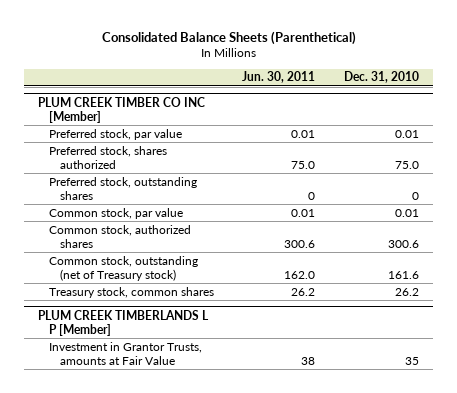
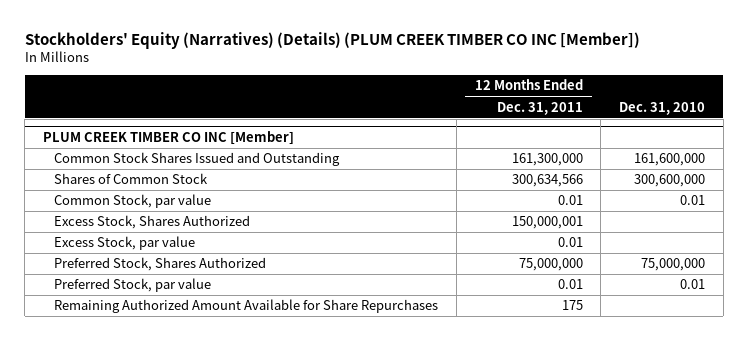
- Consolidated Balance Sheets (Parenthetical)
+ Stockholders' Equity (Narratives) (Details) (PLUM CREEK TIMBER CO INC [Member])
- | Jun. 30, 2011 | Dec. 31, 2010
+ | 12 Months Ended Dec. 31, 2011 | Dec. 31, 2010
@ PLUM CREEK TIMBER CO INC [Member]
- Preferred stock, par value | 0.01 | 0.01
- Preferred stock, shares authorized | 75.0 | 75.0
- Preferred stock, outstanding shares | 0 | 0
- Common stock, par value | 0.01 | 0.01
- Common stock, authorized shares | 300.6 | 300.6
- Common stock, outstanding (net of Treasury stock) | 162.0 | 161.6
- Treasury stock, common shares | 26.2 | 26.2
- PLUM CREEK TIMBERLANDS L P [Member]
- Investment in Grantor Trusts, amounts at Fair Value | 38 | 35
@ PLUM CREEK TIMBER CO INC [Member]
+ Common Stock Shares Issued and Outstanding | 161,300,000 | 161,600,000
+ Shares of Common Stock | 300,634,566 | 300,600,000
+ Common Stock, par value | 0.01 | 0.01
+ Excess Stock, Shares Authorized | 150,000,001 |
+ Excess Stock, par value | 0.01 |
+ Preferred Stock, Shares Authorized | 75,000,000 | 75,000,000
+ Preferred Stock, par value | 0.01 | 0.01
+ Remaining Authorized Amount Available for Share Repurchases | 175 |

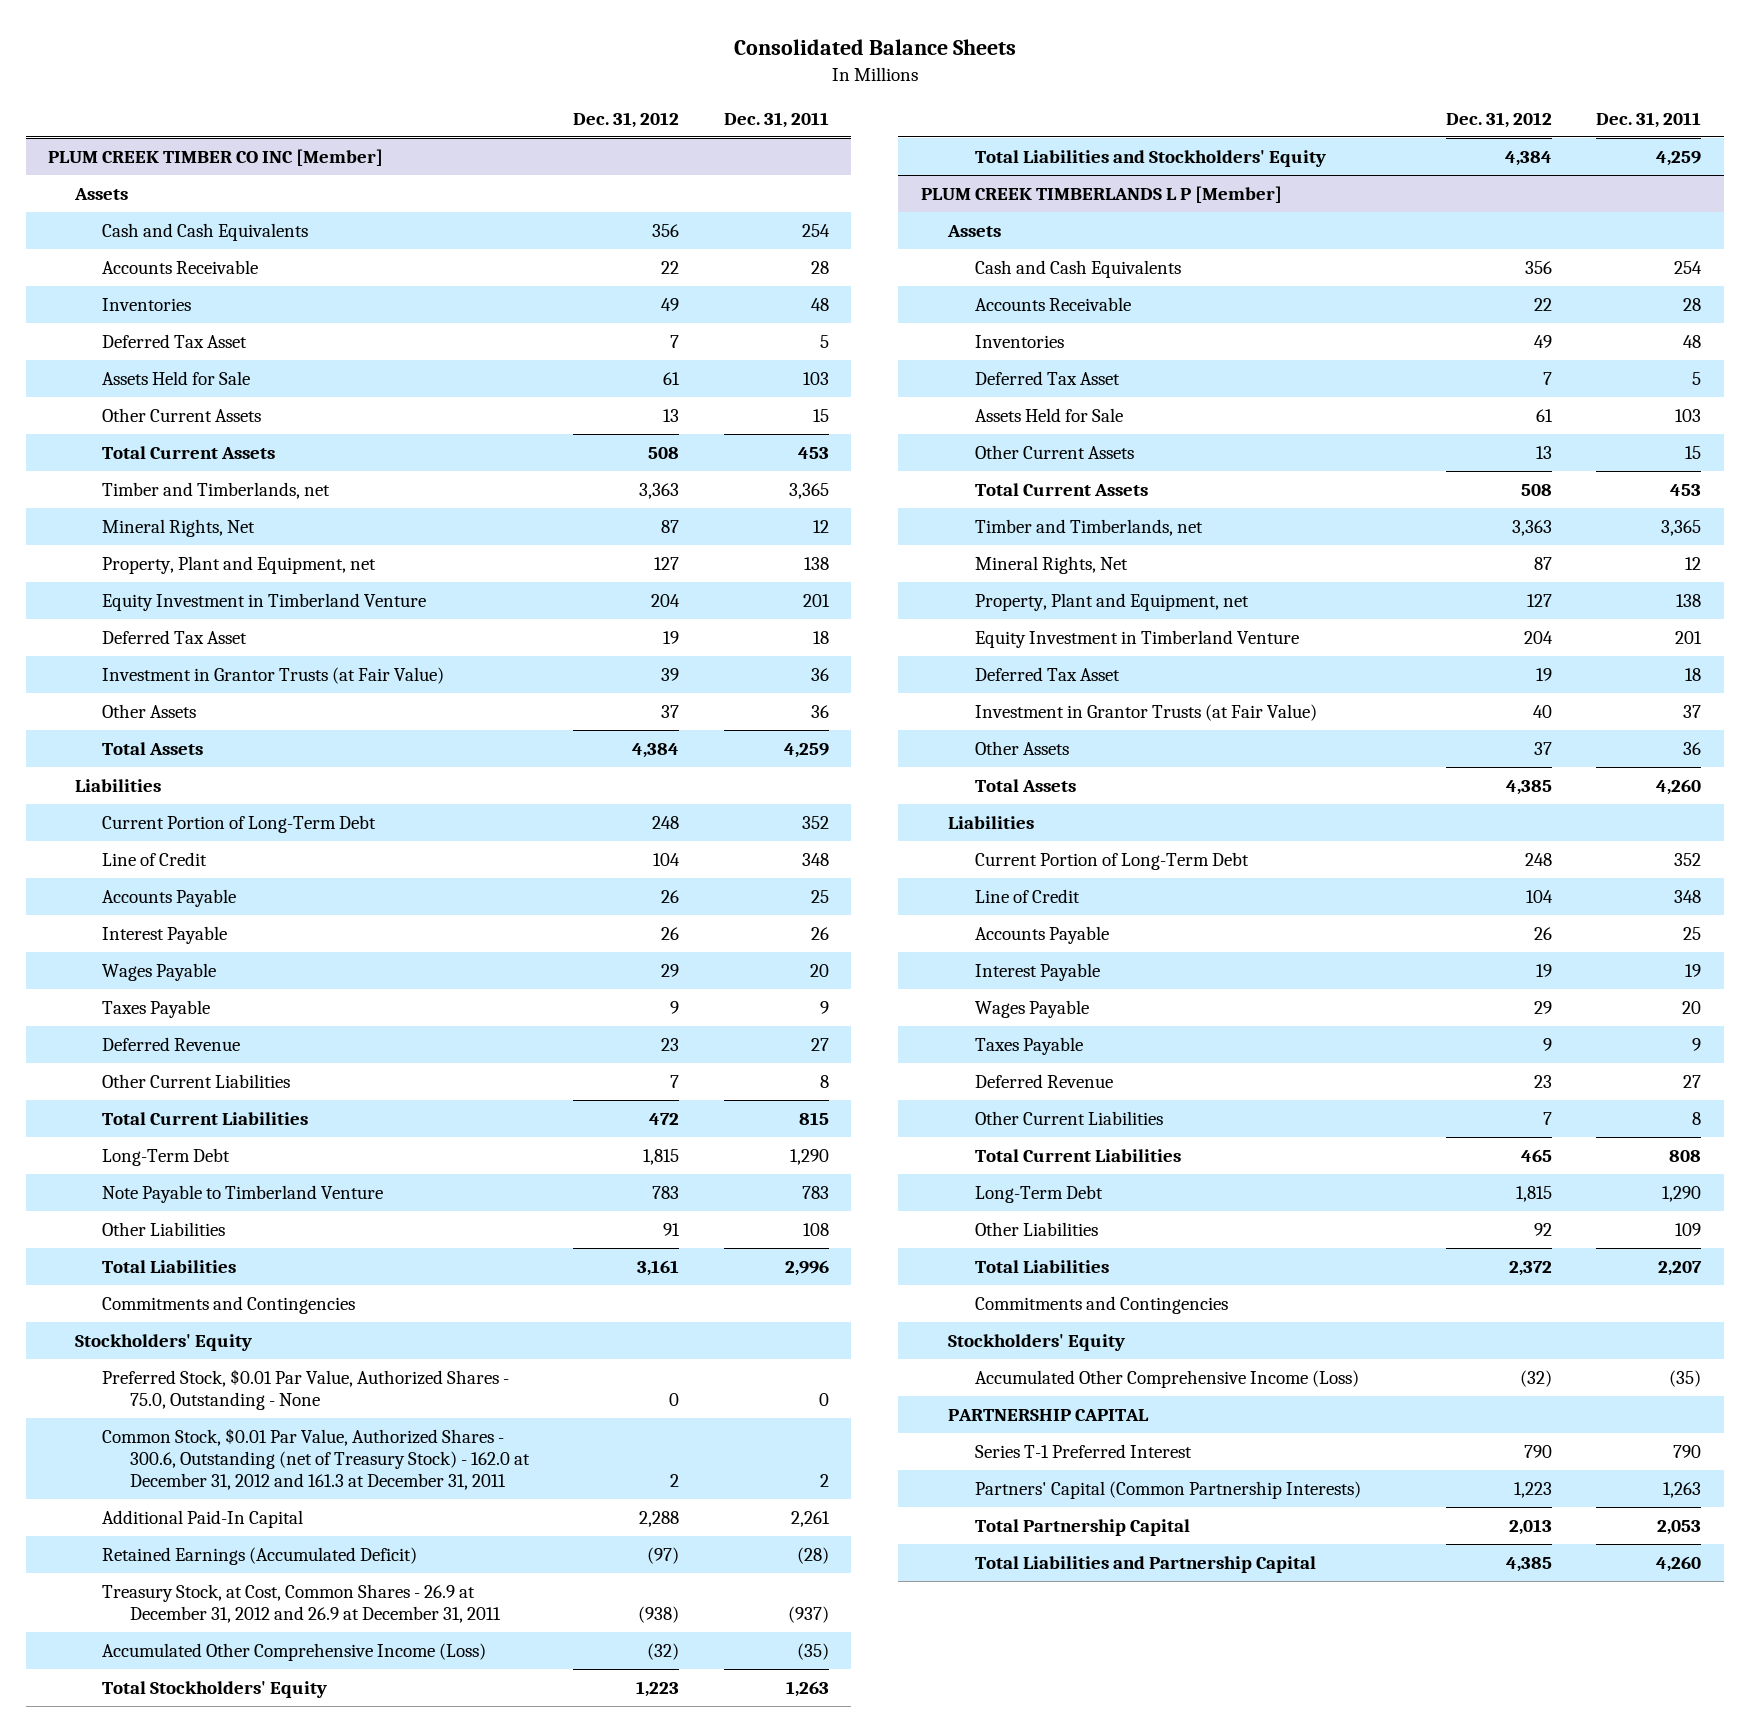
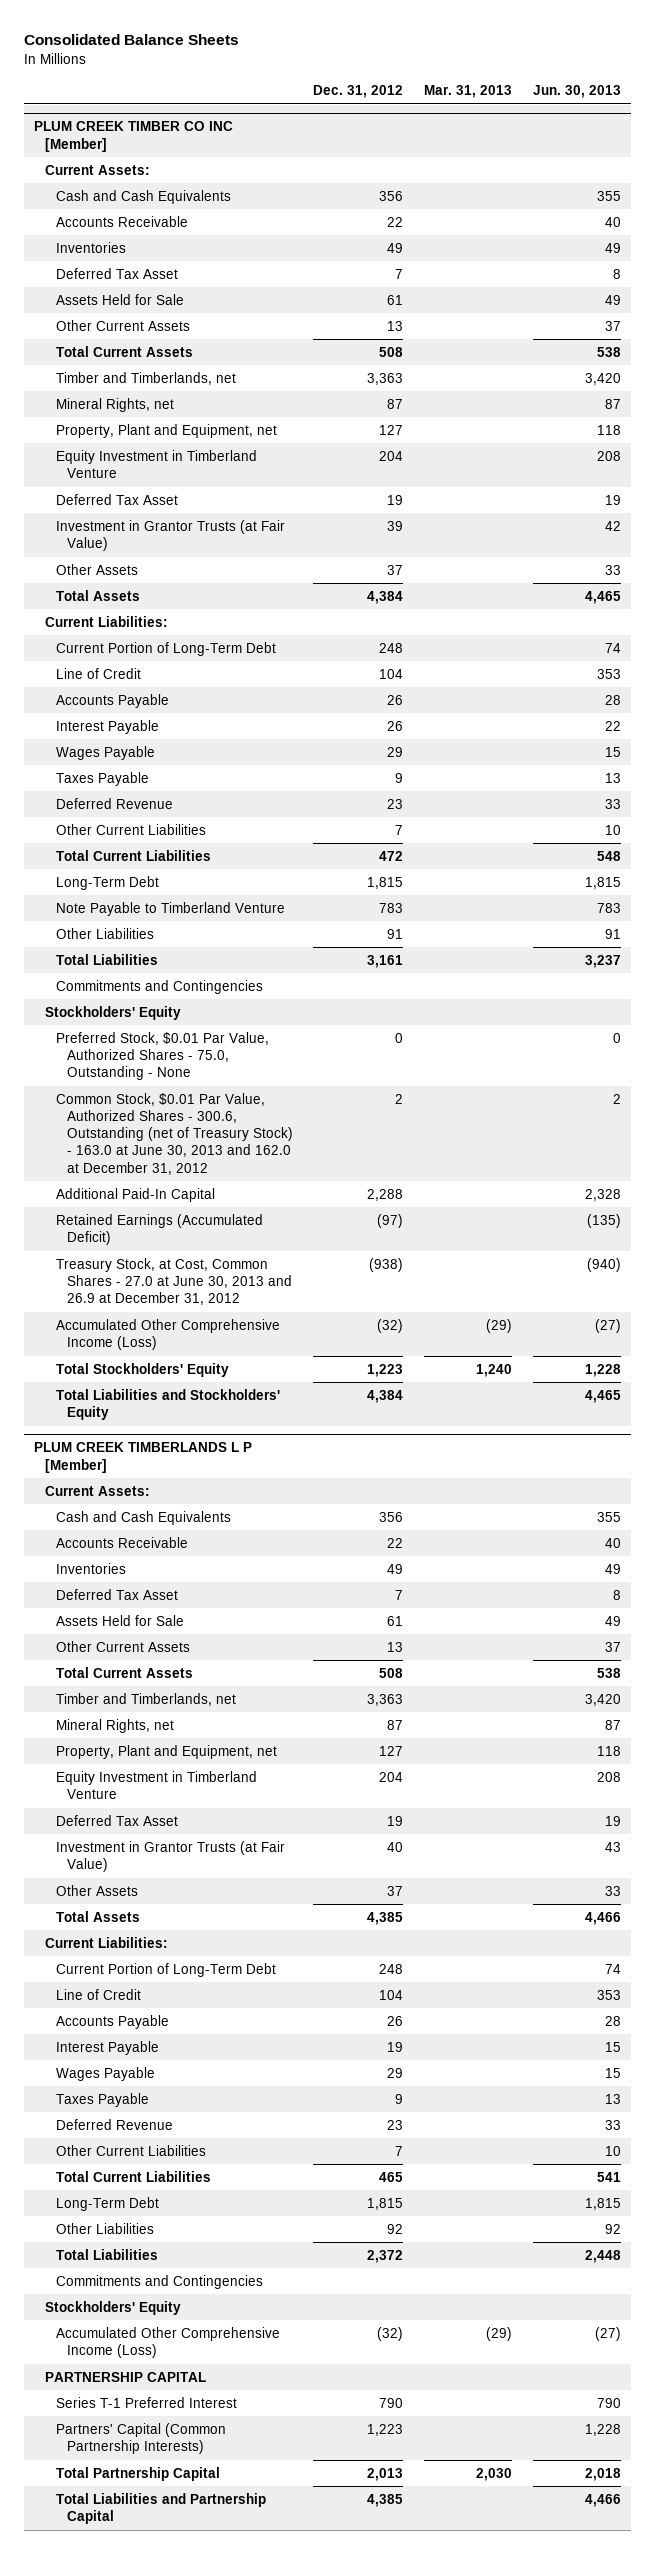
- | Dec. 31, 2012 | Dec. 31, 2011
+ | Dec. 31, 2012 | Mar. 31, 2013 | Jun. 30, 2013
@ PLUM CREEK TIMBER CO INC [Member]
- Assets
+ Current Assets:
- Mineral Rights, Net | 87 | 12
+ Mineral Rights, net | 87 | | 87
- Liabilities
+ Current Liabilities:
- Common Stock, $0.01 Par Value, Authorized Shares - 300.6, Outstanding (net of Treasury Stock) - 162.0 at December 31, 2012 and 161.3 at December 31, 2011 | 2 | 2
+ Common Stock, $0.01 Par Value, Authorized Shares - 300.6, Outstanding (net of Treasury Stock) - 163.0 at June 30, 2013 and 162.0 at December 31, 2012 | 2 | | 2
- Treasury Stock, at Cost, Common Shares - 26.9 at December 31, 2012 and 26.9 at December 31, 2011 | (938) | (937)
+ Treasury Stock, at Cost, Common Shares - 27.0 at June 30, 2013 and 26.9 at December 31, 2012 | (938) | | (940)
@ PLUM CREEK TIMBERLANDS L P [Member]
- Assets
+ Current Assets:
- Mineral Rights, Net | 87 | 12
+ Mineral Rights, net | 87 | | 87
- Liabilities
+ Current Liabilities:

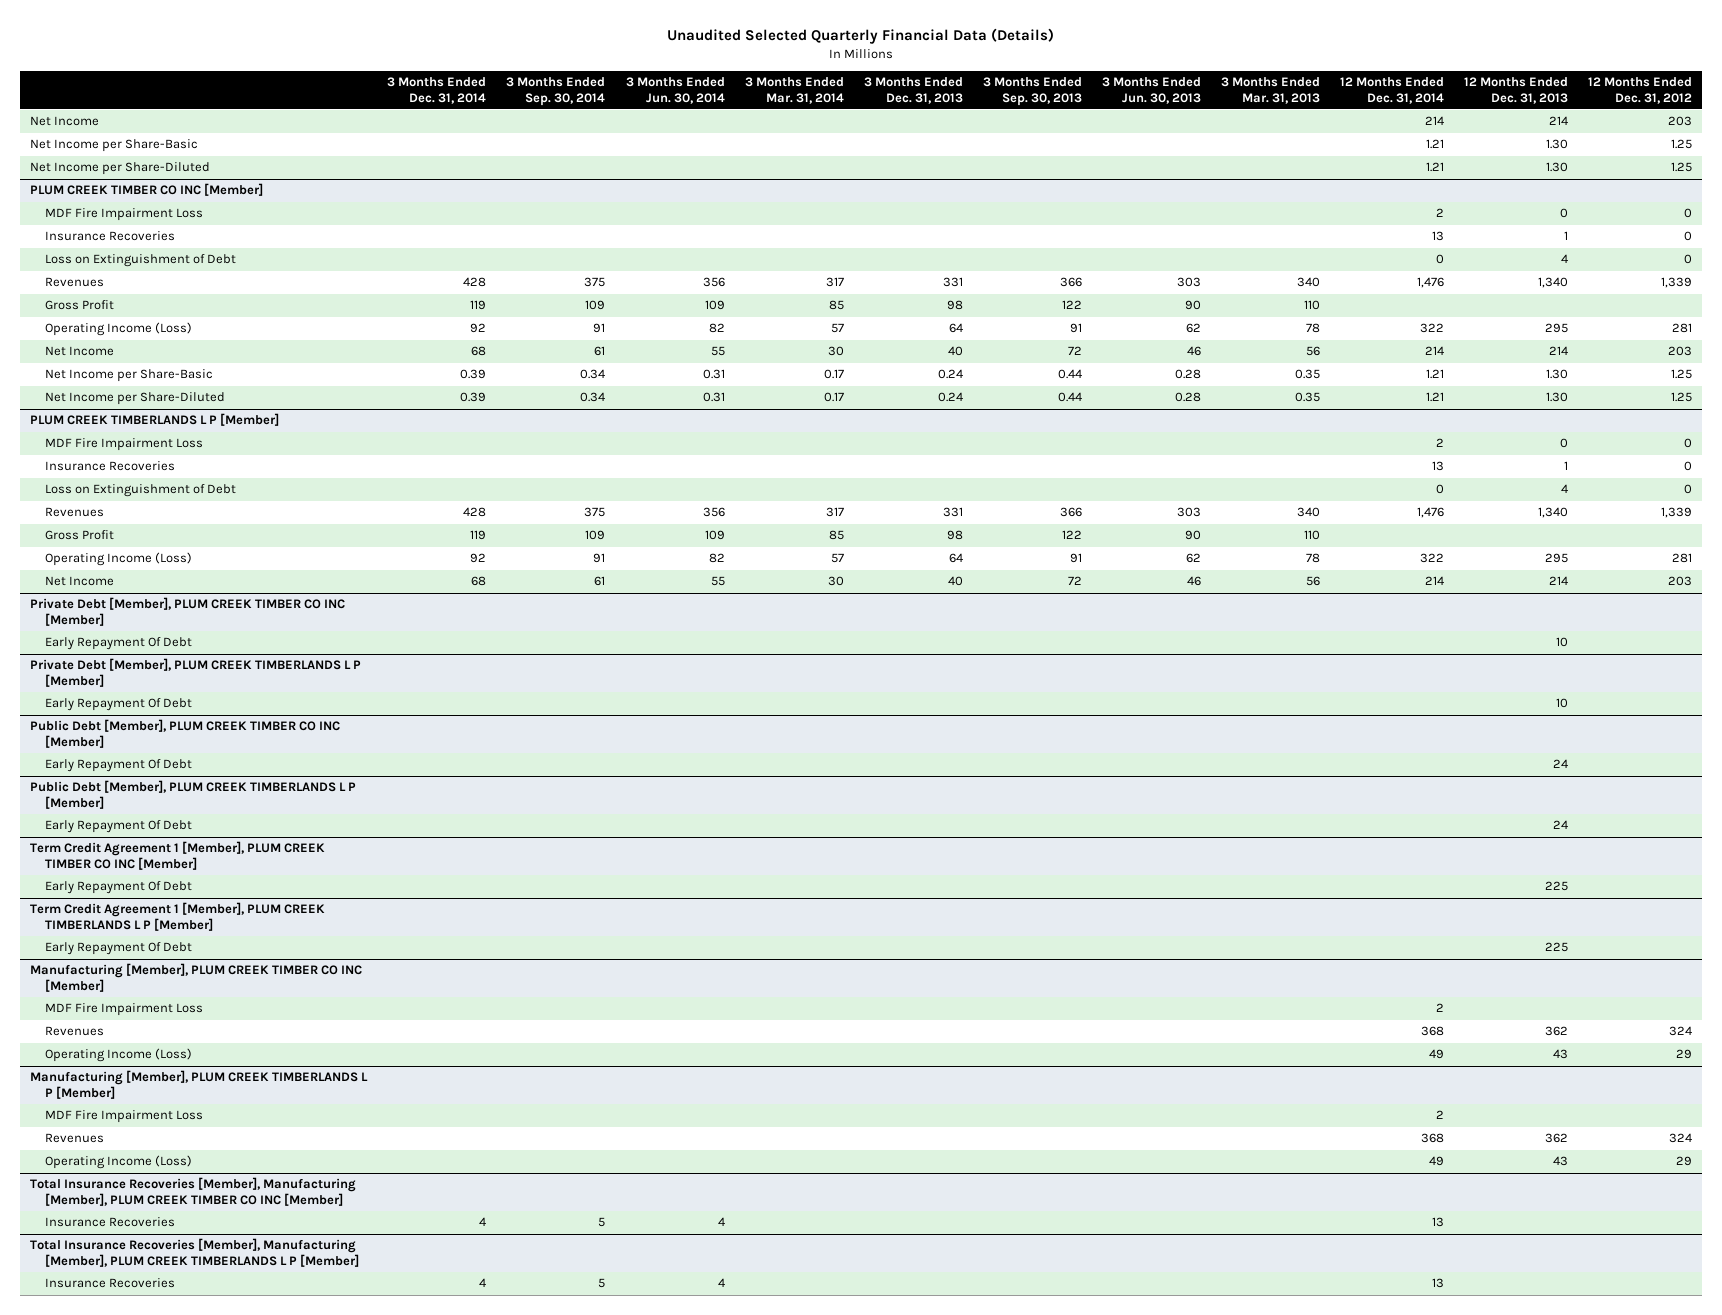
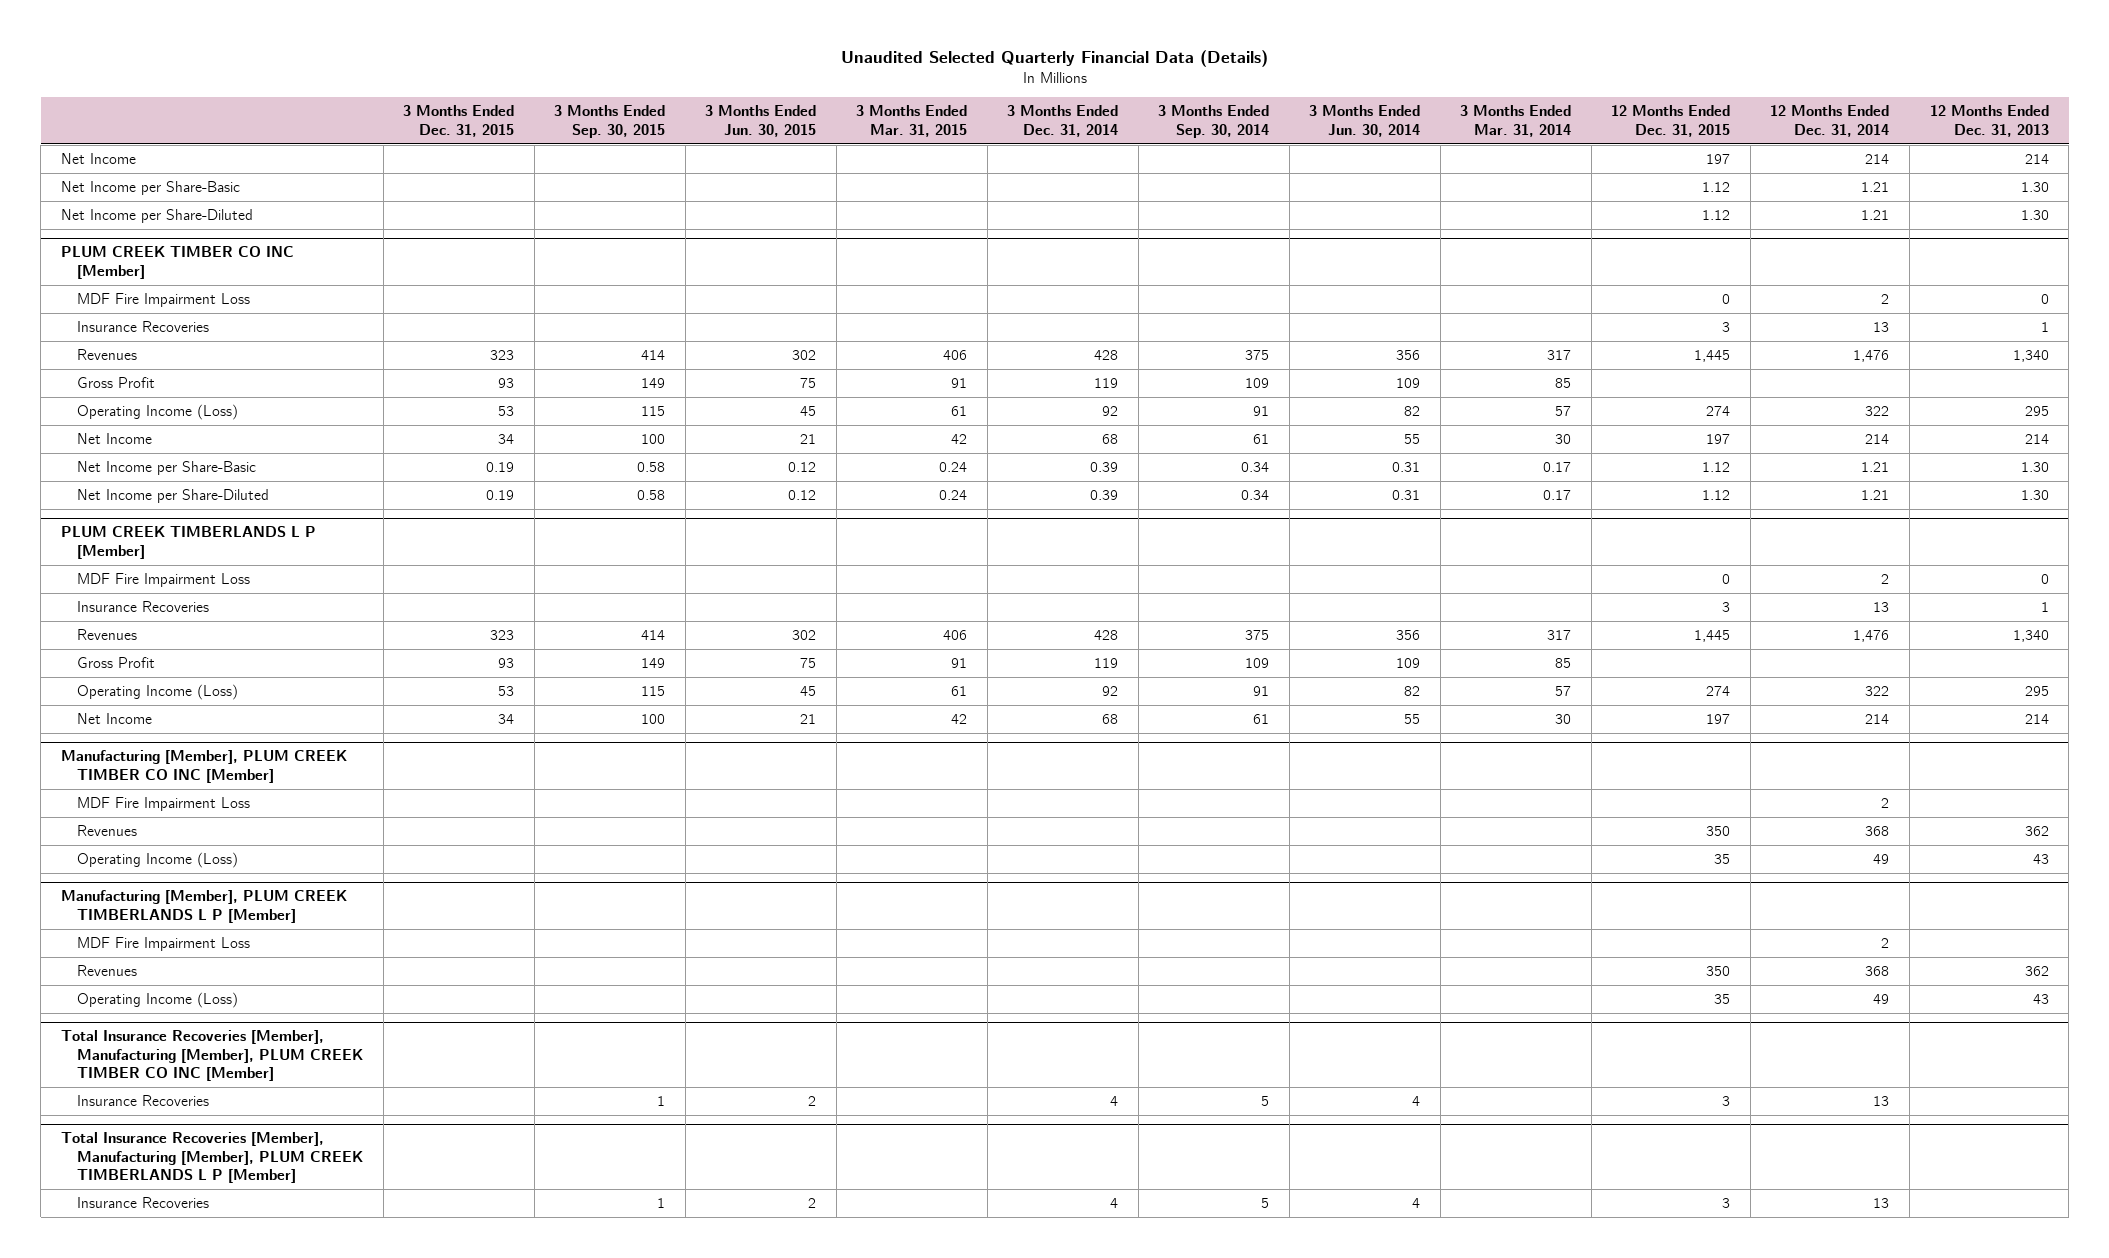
- | 3 Months Ended Dec. 31, 2014 | 3 Months Ended Sep. 30, 2014 | 3 Months Ended Jun. 30, 2014 | 3 Months Ended Mar. 31, 2014 | 3 Months Ended Dec. 31, 2013 | 3 Months Ended Sep. 30, 2013 | 3 Months Ended Jun. 30, 2013 | 3 Months Ended Mar. 31, 2013 | 12 Months Ended Dec. 31, 2014 | 12 Months Ended Dec. 31, 2013 | 12 Months Ended Dec. 31, 2012
+ | 3 Months Ended Dec. 31, 2015 | 3 Months Ended Sep. 30, 2015 | 3 Months Ended Jun. 30, 2015 | 3 Months Ended Mar. 31, 2015 | 3 Months Ended Dec. 31, 2014 | 3 Months Ended Sep. 30, 2014 | 3 Months Ended Jun. 30, 2014 | 3 Months Ended Mar. 31, 2014 | 12 Months Ended Dec. 31, 2015 | 12 Months Ended Dec. 31, 2014 | 12 Months Ended Dec. 31, 2013
@ PLUM CREEK TIMBER CO INC [Member]
- Loss on Extinguishment of Debt | | | | | | | | | 0 | 4 | 0
@ PLUM CREEK TIMBERLANDS L P [Member]
- Loss on Extinguishment of Debt | | | | | | | | | 0 | 4 | 0
- Private Debt [Member], PLUM CREEK TIMBER CO INC [Member]
- Early Repayment Of Debt | | | | | | | | | | 10 |
- Private Debt [Member], PLUM CREEK TIMBERLANDS L P [Member]
- Early Repayment Of Debt | | | | | | | | | | 10 |
- Public Debt [Member], PLUM CREEK TIMBER CO INC [Member]
- Early Repayment Of Debt | | | | | | | | | | 24 |
- Public Debt [Member], PLUM CREEK TIMBERLANDS L P [Member]
- Early Repayment Of Debt | | | | | | | | | | 24 |
- Term Credit Agreement 1 [Member], PLUM CREEK TIMBER CO INC [Member]
- Early Repayment Of Debt | | | | | | | | | | 225 |
- Term Credit Agreement 1 [Member], PLUM CREEK TIMBERLANDS L P [Member]
- Early Repayment Of Debt | | | | | | | | | | 225 |

